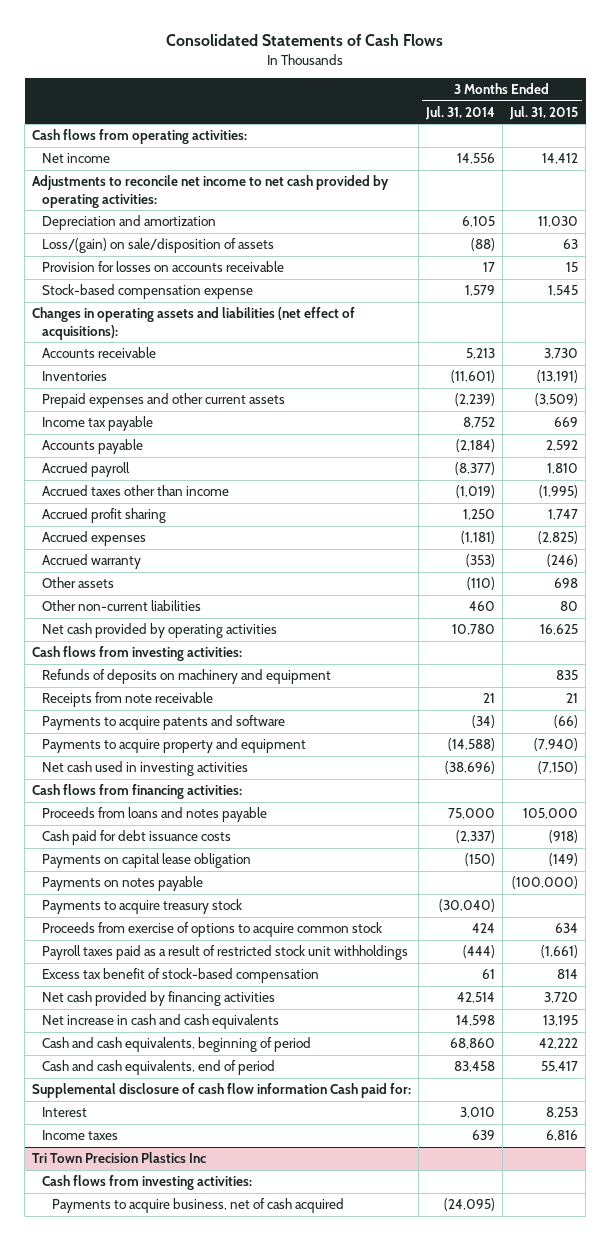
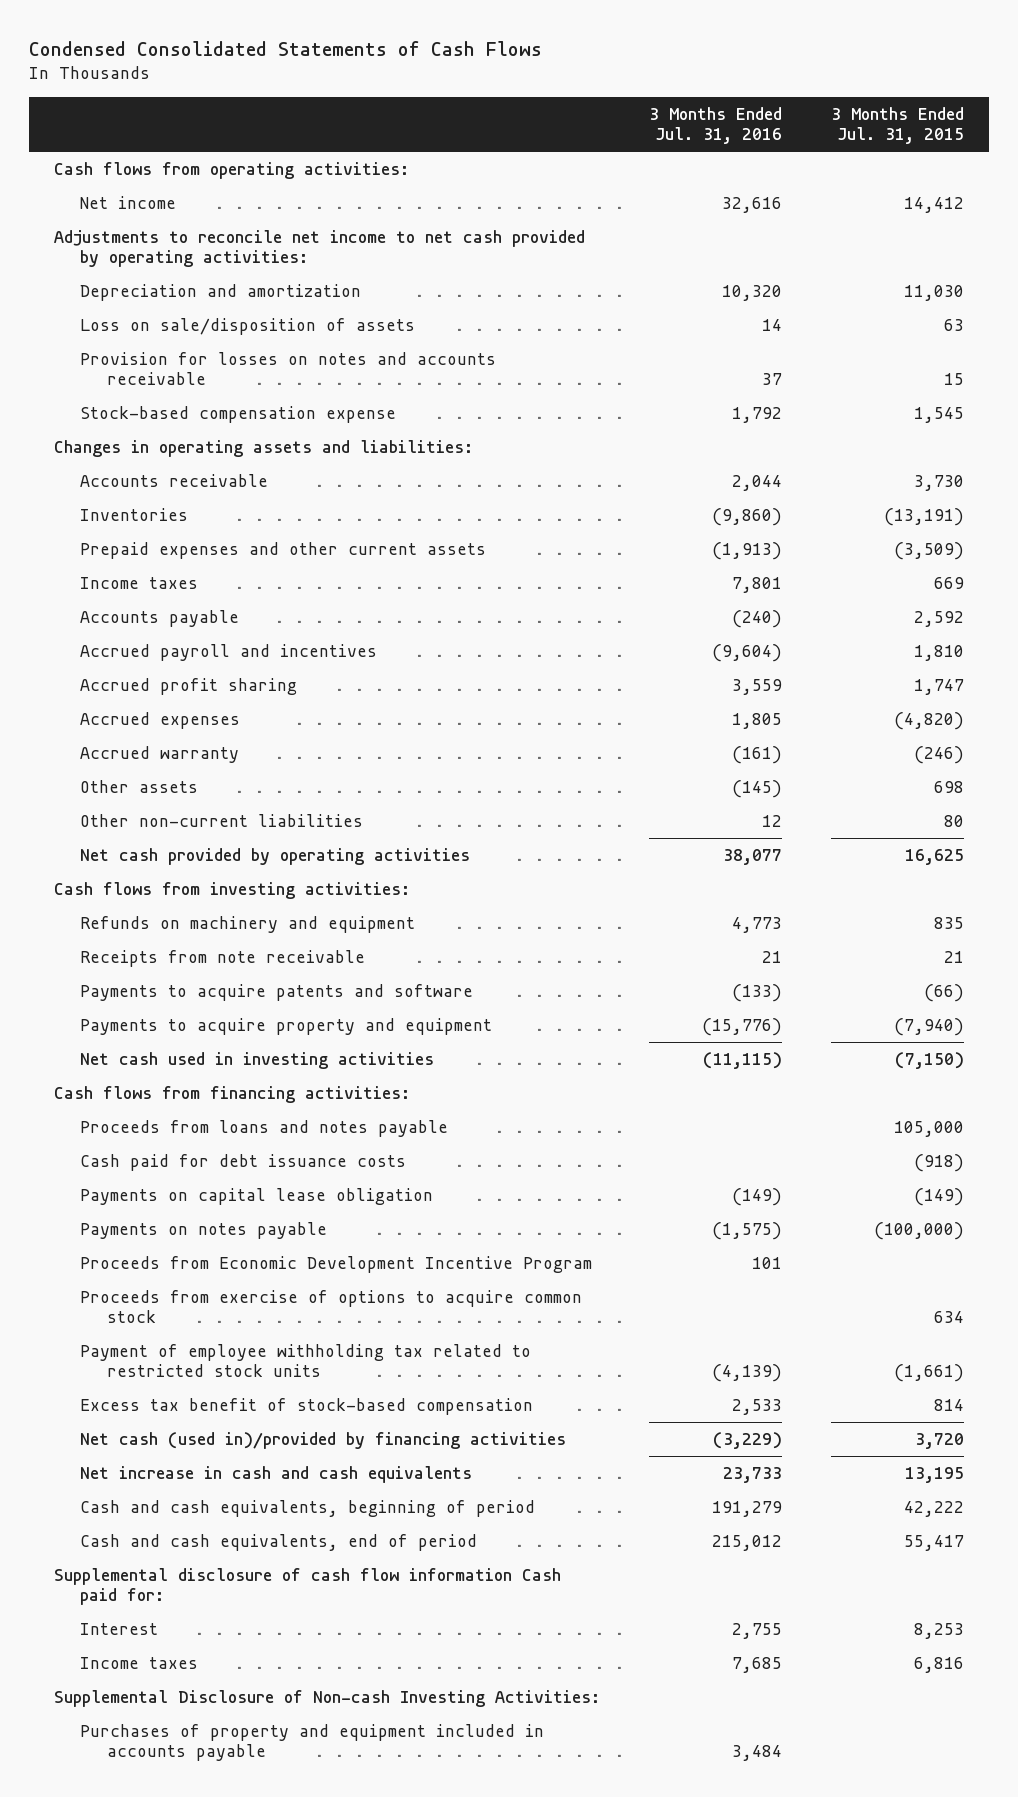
- Consolidated Statements of Cash Flows
+ Condensed Consolidated Statements of Cash Flows
- | 3 Months Ended Jul. 31, 2014 | 3 Months Ended Jul. 31, 2015
+ | 3 Months Ended Jul. 31, 2016 | 3 Months Ended Jul. 31, 2015
- Loss/(gain) on sale/disposition of assets | (88) | 63
- Provision for losses on accounts receivable | 17 | 15
+ Loss on sale/disposition of assets | 14 | 63
+ Provision for losses on notes and accounts receivable | 37 | 15
- Changes in operating assets and liabilities (net effect of acquisitions):
+ Changes in operating assets and liabilities:
- Income tax payable | 8,752 | 669
+ Income taxes | 7,801 | 669
- Accrued payroll | (8,377) | 1,810
- Accrued taxes other than income | (1,019) | (1,995)
+ Accrued payroll and incentives | (9,604) | 1,810
- Accrued expenses | (1,181) | (2,825)
+ Accrued expenses | 1,805 | (4,820)
- Refunds of deposits on machinery and equipment | | 835
+ Refunds on machinery and equipment | 4,773 | 835
- Payments to acquire treasury stock | (30,040) |
+ Proceeds from Economic Development Incentive Program | 101 |
- Payroll taxes paid as a result of restricted stock unit withholdings | (444) | (1,661)
+ Payment of employee withholding tax related to restricted stock units | (4,139) | (1,661)
- Net cash provided by financing activities | 42,514 | 3,720
+ Net cash (used in)/provided by financing activities | (3,229) | 3,720
- Tri Town Precision Plastics Inc
- Cash flows from investing activities:
- Payments to acquire business, net of cash acquired | (24,095) |
+ Supplemental Disclosure of Non-cash Investing Activities:
+ Purchases of property and equipment included in accounts payable | 3,484 |

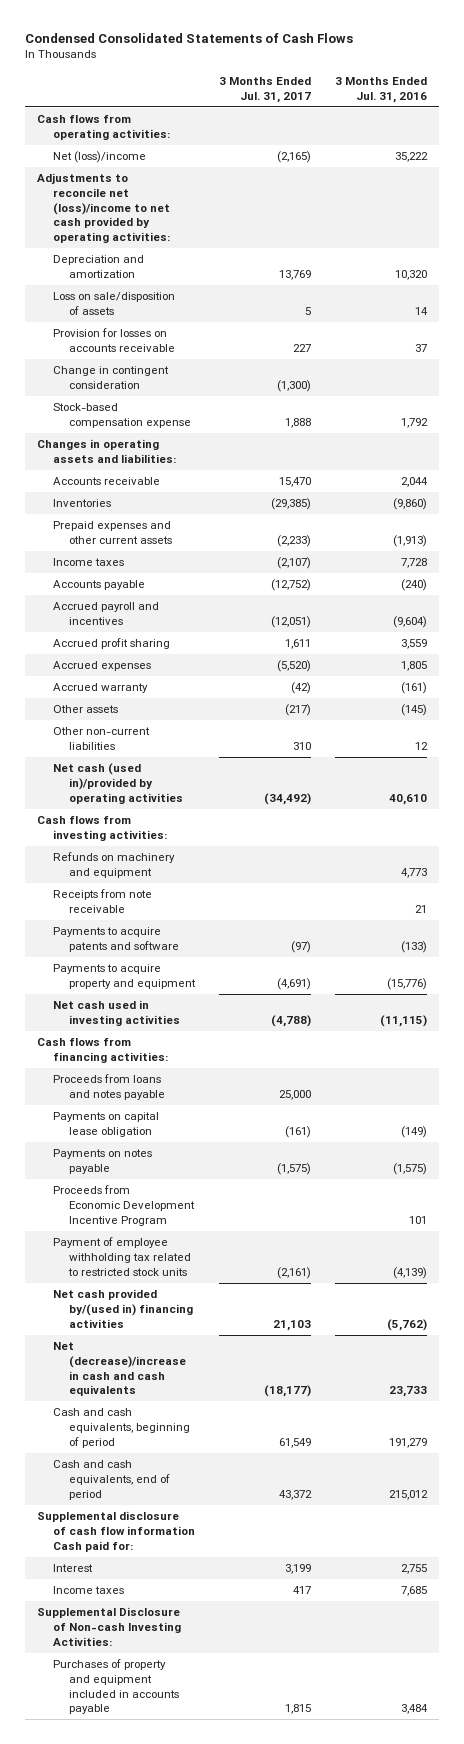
- | 3 Months Ended Jul. 31, 2016 | 3 Months Ended Jul. 31, 2015
+ | 3 Months Ended Jul. 31, 2017 | 3 Months Ended Jul. 31, 2016
- Net income | 32,616 | 14,412
- Adjustments to reconcile net income to net cash provided by operating activities:
+ Net (loss)/income | (2,165) | 35,222
+ Adjustments to reconcile net (loss)/income to net cash provided by operating activities:
- Provision for losses on notes and accounts receivable | 37 | 15
+ Provision for losses on accounts receivable | 227 | 37
+ Change in contingent consideration | (1,300) |
- Income taxes | 7,801 | 669
+ Income taxes | (2,107) | 7,728
- Net cash provided by operating activities | 38,077 | 16,625
+ Net cash (used in)/provided by operating activities | (34,492) | 40,610
- Cash paid for debt issuance costs | | (918)
- Proceeds from exercise of options to acquire common stock | | 634
- Excess tax benefit of stock-based compensation | 2,533 | 814
- Net cash (used in)/provided by financing activities | (3,229) | 3,720
- Net increase in cash and cash equivalents | 23,733 | 13,195
+ Net cash provided by/(used in) financing activities | 21,103 | (5,762)
+ Net (decrease)/increase in cash and cash equivalents | (18,177) | 23,733

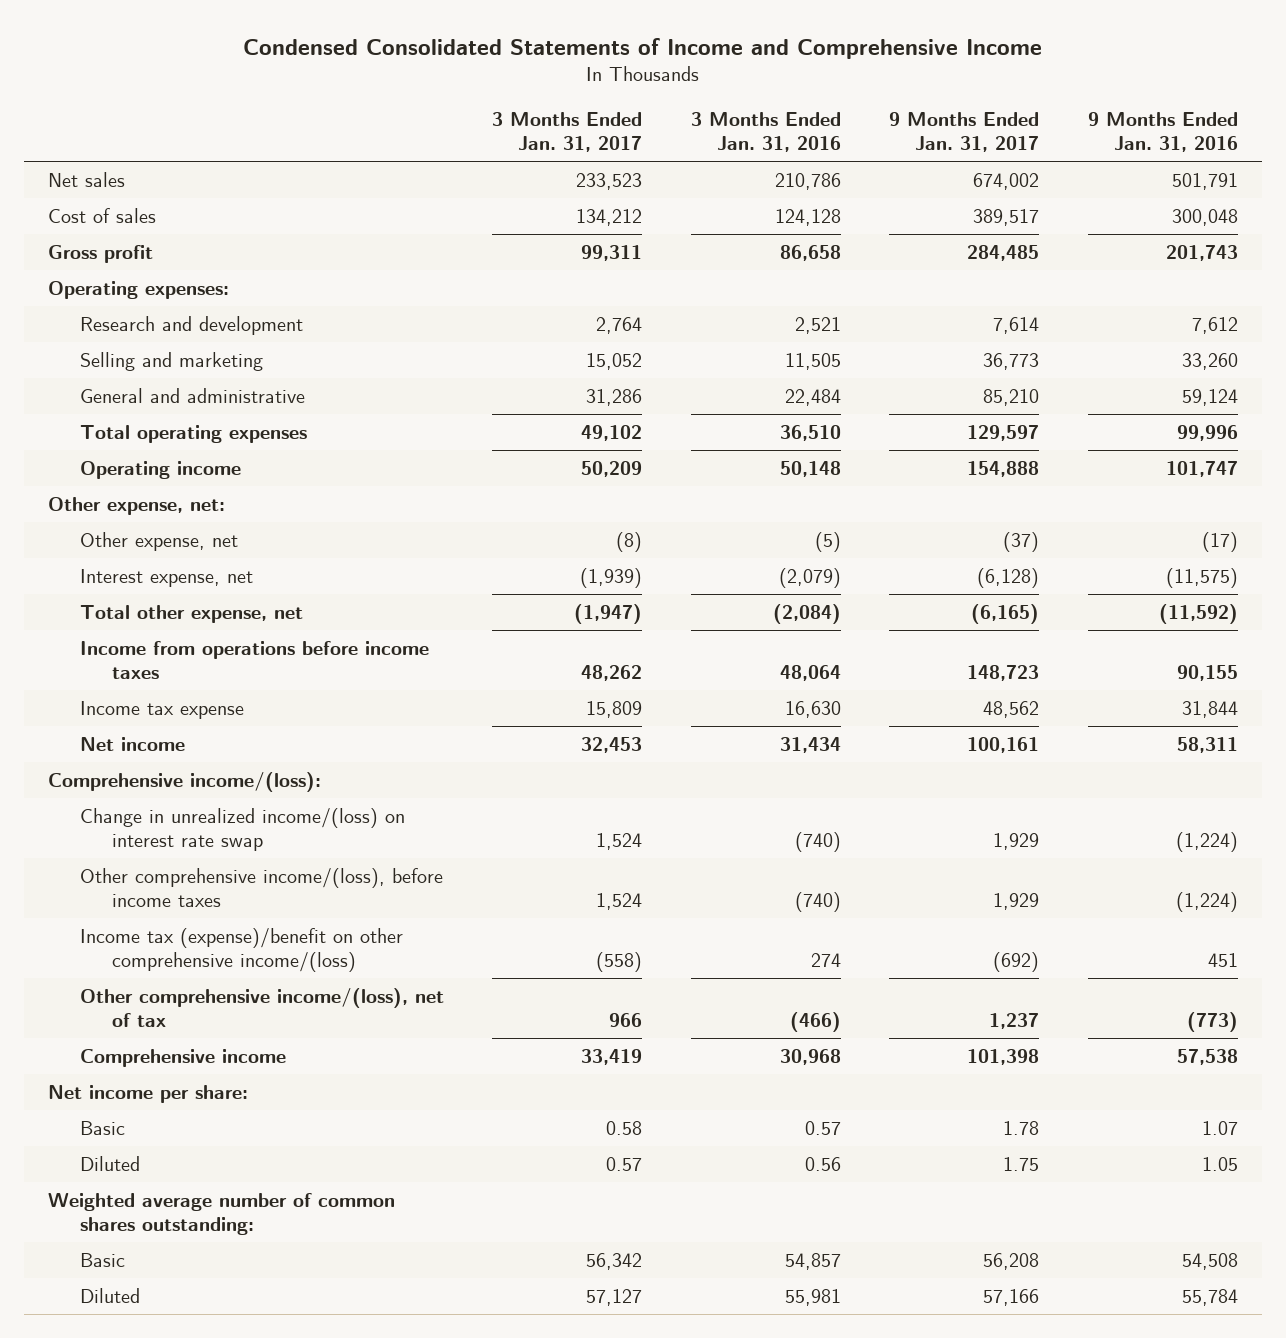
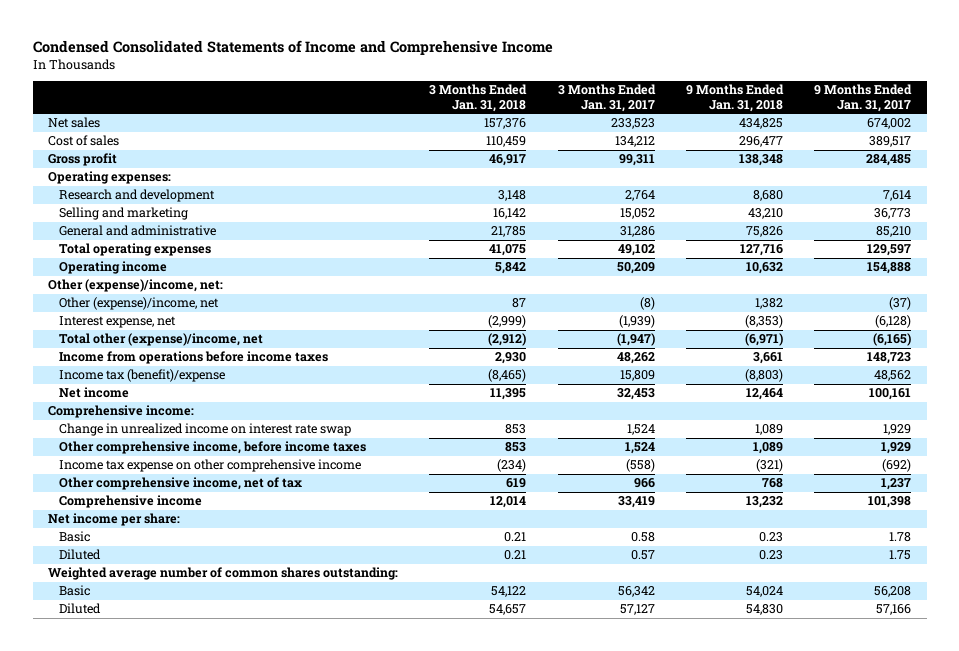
- | 3 Months Ended Jan. 31, 2017 | 3 Months Ended Jan. 31, 2016 | 9 Months Ended Jan. 31, 2017 | 9 Months Ended Jan. 31, 2016
+ | 3 Months Ended Jan. 31, 2018 | 3 Months Ended Jan. 31, 2017 | 9 Months Ended Jan. 31, 2018 | 9 Months Ended Jan. 31, 2017
- Other expense, net:
- Other expense, net | (8) | (5) | (37) | (17)
+ Other (expense)/income, net:
+ Other (expense)/income, net | 87 | (8) | 1,382 | (37)
- Total other expense, net | (1,947) | (2,084) | (6,165) | (11,592)
+ Total other (expense)/income, net | (2,912) | (1,947) | (6,971) | (6,165)
- Income tax expense | 15,809 | 16,630 | 48,562 | 31,844
+ Income tax (benefit)/expense | (8,465) | 15,809 | (8,803) | 48,562
- Comprehensive income/(loss):
- Change in unrealized income/(loss) on interest rate swap | 1,524 | (740) | 1,929 | (1,224)
- Other comprehensive income/(loss), before income taxes | 1,524 | (740) | 1,929 | (1,224)
- Income tax (expense)/benefit on other comprehensive income/(loss) | (558) | 274 | (692) | 451
- Other comprehensive income/(loss), net of tax | 966 | (466) | 1,237 | (773)
+ Comprehensive income:
+ Change in unrealized income on interest rate swap | 853 | 1,524 | 1,089 | 1,929
+ Other comprehensive income, before income taxes | 853 | 1,524 | 1,089 | 1,929
+ Income tax expense on other comprehensive income | (234) | (558) | (321) | (692)
+ Other comprehensive income, net of tax | 619 | 966 | 768 | 1,237

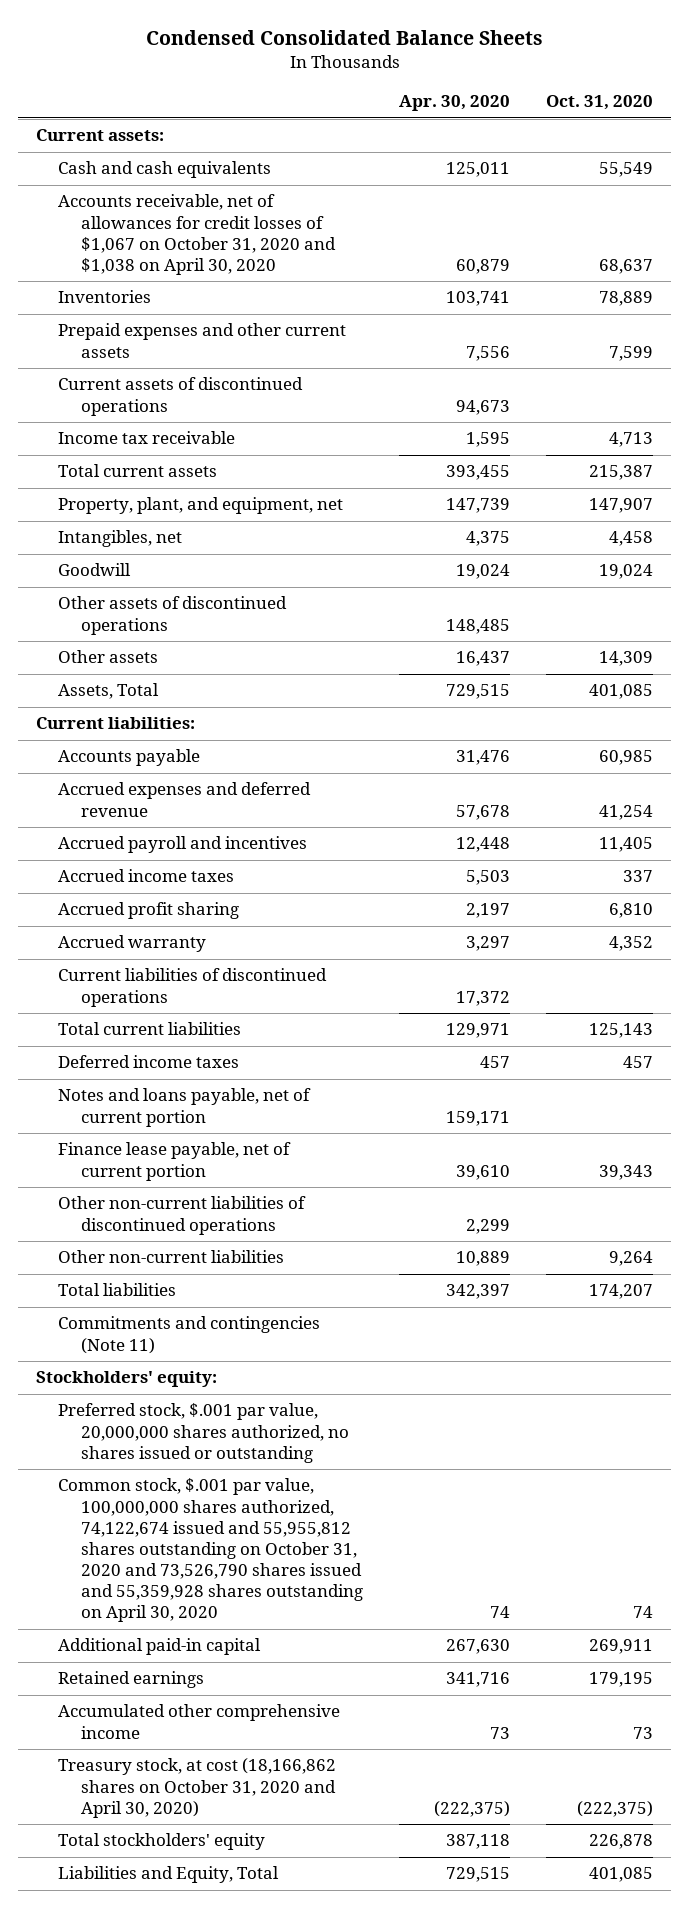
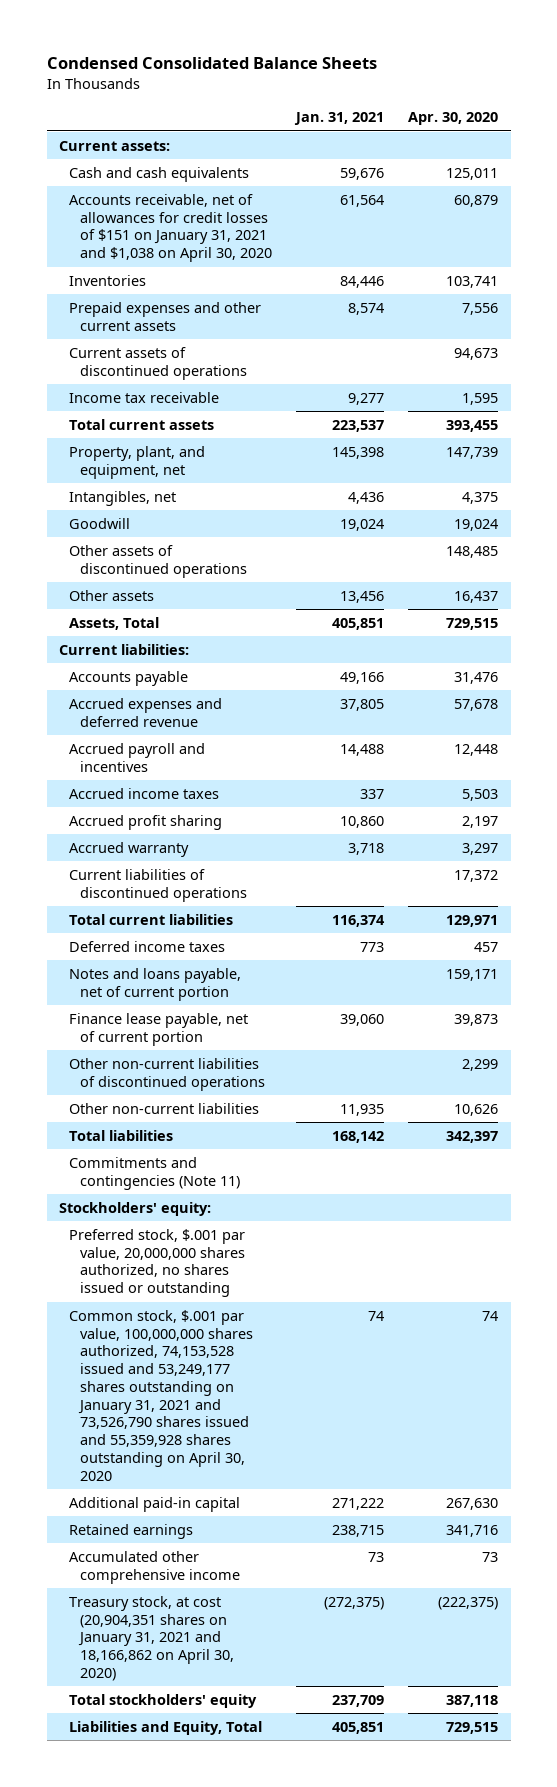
- | Apr. 30, 2020 | Oct. 31, 2020
+ | Jan. 31, 2021 | Apr. 30, 2020
- Accounts receivable, net of allowances for credit losses of $1,067 on October 31, 2020 and $1,038 on April 30, 2020 | 60,879 | 68,637
+ Accounts receivable, net of allowances for credit losses of $151 on January 31, 2021 and $1,038 on April 30, 2020 | 61,564 | 60,879
- Finance lease payable, net of current portion | 39,610 | 39,343
+ Finance lease payable, net of current portion | 39,060 | 39,873
- Other non-current liabilities | 10,889 | 9,264
+ Other non-current liabilities | 11,935 | 10,626
- Common stock, $.001 par value, 100,000,000 shares authorized, 74,122,674 issued and 55,955,812 shares outstanding on October 31, 2020 and 73,526,790 shares issued and 55,359,928 shares outstanding on April 30, 2020 | 74 | 74
+ Common stock, $.001 par value, 100,000,000 shares authorized, 74,153,528 issued and 53,249,177 shares outstanding on January 31, 2021 and 73,526,790 shares issued and 55,359,928 shares outstanding on April 30, 2020 | 74 | 74
- Treasury stock, at cost (18,166,862 shares on October 31, 2020 and April 30, 2020) | (222,375) | (222,375)
+ Treasury stock, at cost (20,904,351 shares on January 31, 2021 and 18,166,862 on April 30, 2020) | (272,375) | (222,375)

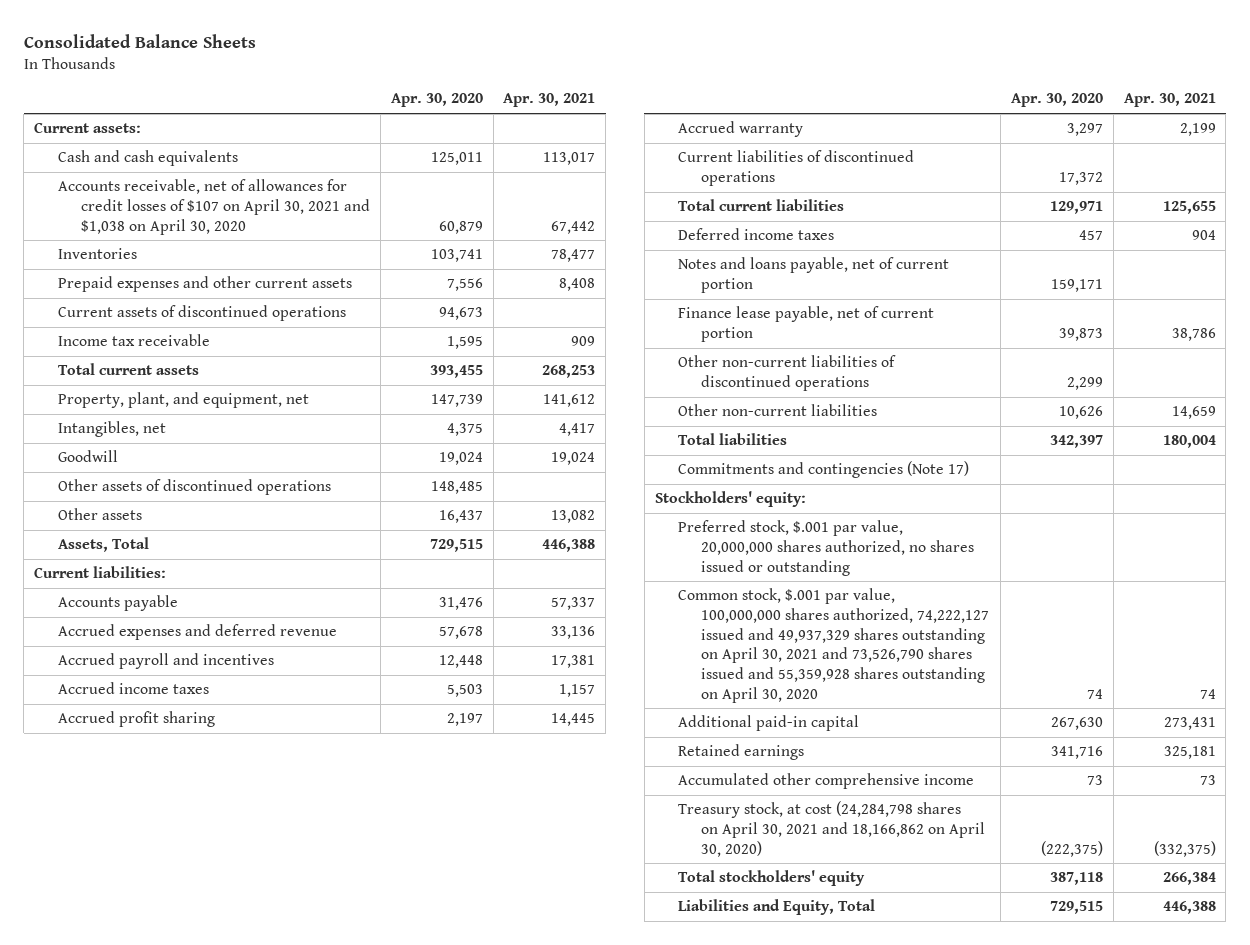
- Condensed Consolidated Balance Sheets
+ Consolidated Balance Sheets
- | Jan. 31, 2021 | Apr. 30, 2020
+ | Apr. 30, 2020 | Apr. 30, 2021
- Accounts receivable, net of allowances for credit losses of $151 on January 31, 2021 and $1,038 on April 30, 2020 | 61,564 | 60,879
+ Accounts receivable, net of allowances for credit losses of $107 on April 30, 2021 and $1,038 on April 30, 2020 | 60,879 | 67,442
- Commitments and contingencies (Note 11)
+ Commitments and contingencies (Note 17)
- Common stock, $.001 par value, 100,000,000 shares authorized, 74,153,528 issued and 53,249,177 shares outstanding on January 31, 2021 and 73,526,790 shares issued and 55,359,928 shares outstanding on April 30, 2020 | 74 | 74
+ Common stock, $.001 par value, 100,000,000 shares authorized, 74,222,127 issued and 49,937,329 shares outstanding on April 30, 2021 and 73,526,790 shares issued and 55,359,928 shares outstanding on April 30, 2020 | 74 | 74
- Treasury stock, at cost (20,904,351 shares on January 31, 2021 and 18,166,862 on April 30, 2020) | (272,375) | (222,375)
+ Treasury stock, at cost (24,284,798 shares on April 30, 2021 and 18,166,862 on April 30, 2020) | (222,375) | (332,375)

